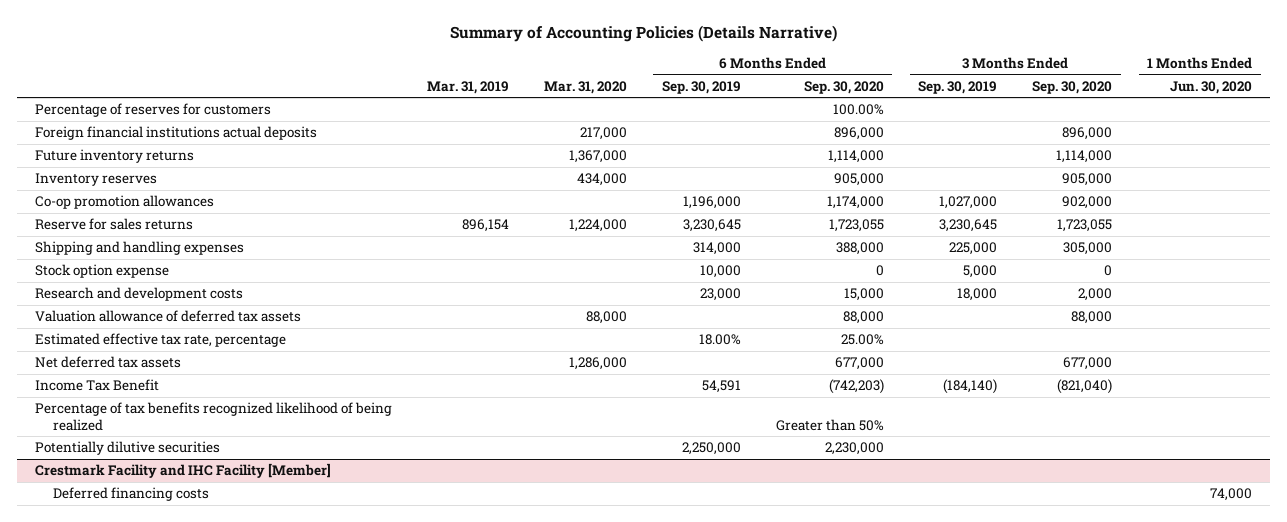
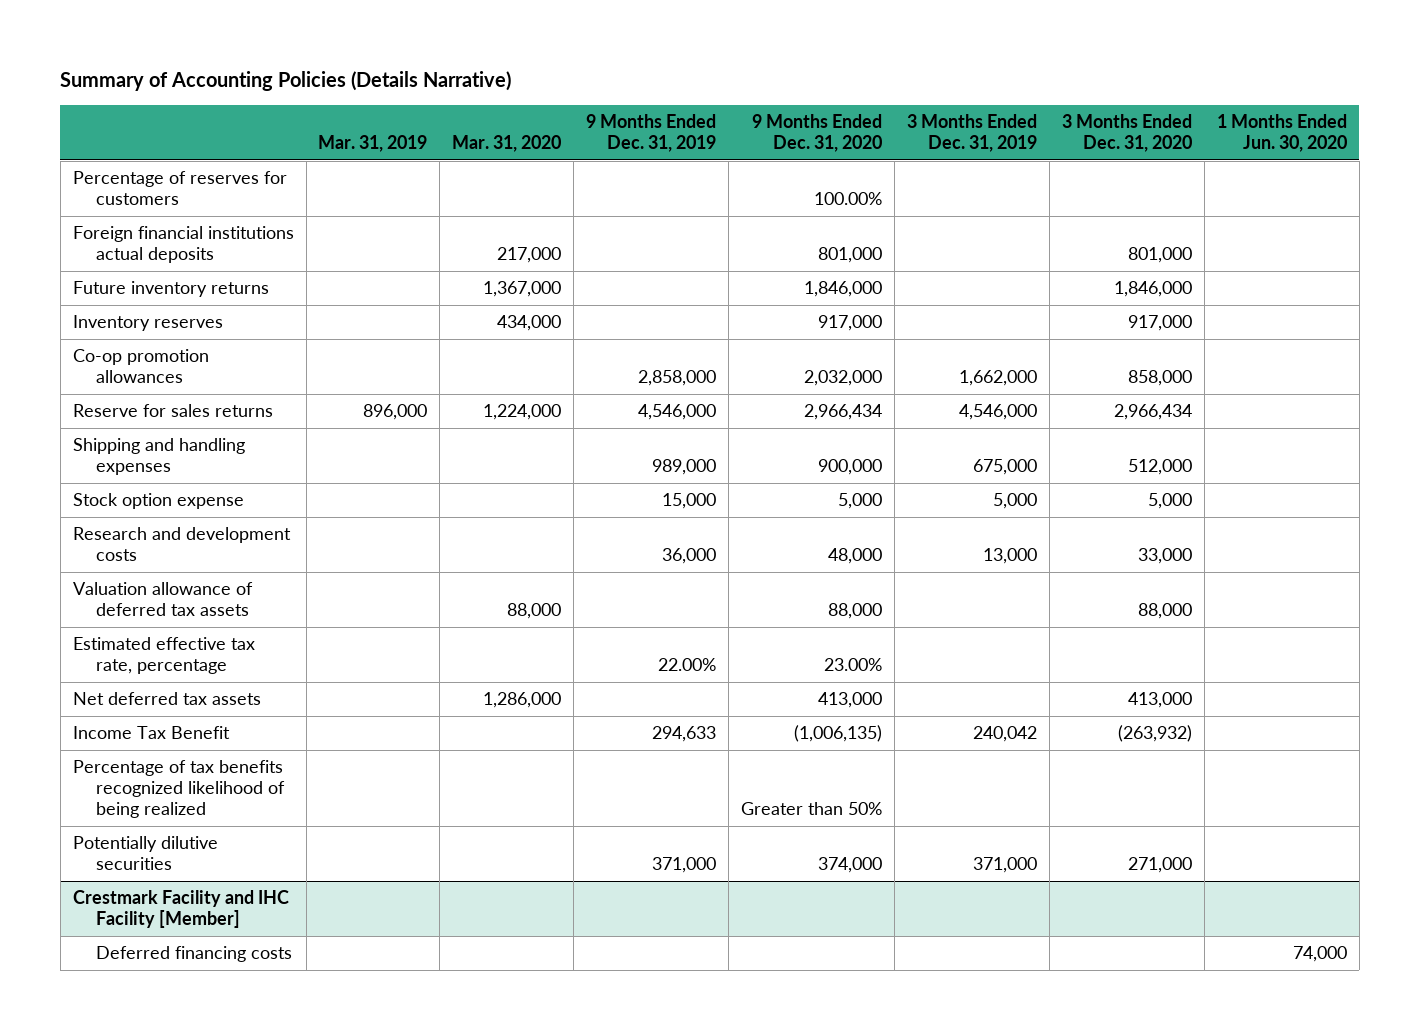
- | Mar. 31, 2019 | Mar. 31, 2020 | 6 Months Ended Sep. 30, 2019 | 6 Months Ended Sep. 30, 2020 | 3 Months Ended Sep. 30, 2019 | 3 Months Ended Sep. 30, 2020 | 1 Months Ended Jun. 30, 2020
+ | Mar. 31, 2019 | Mar. 31, 2020 | 9 Months Ended Dec. 31, 2019 | 9 Months Ended Dec. 31, 2020 | 3 Months Ended Dec. 31, 2019 | 3 Months Ended Dec. 31, 2020 | 1 Months Ended Jun. 30, 2020
- Reserve for sales returns | 896,154 | 1,224,000 | 3,230,645 | 1,723,055 | 3,230,645 | 1,723,055 |
+ Reserve for sales returns | 896,000 | 1,224,000 | 4,546,000 | 2,966,434 | 4,546,000 | 2,966,434 |

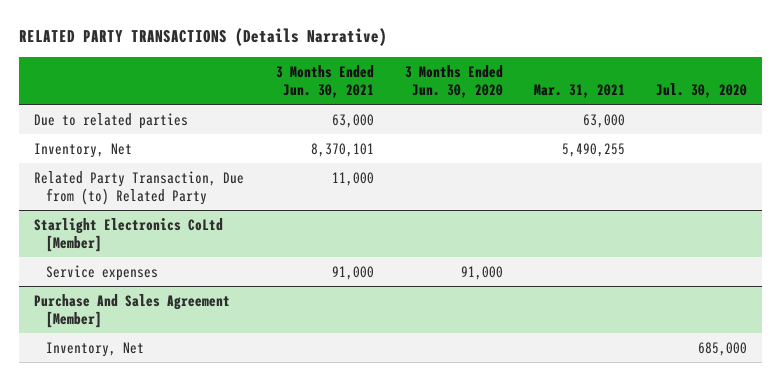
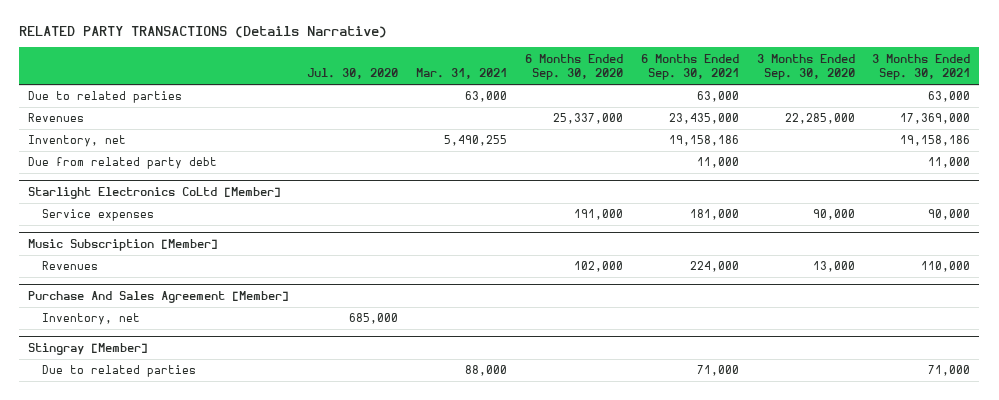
- | 3 Months Ended Jun. 30, 2021 | 3 Months Ended Jun. 30, 2020 | Mar. 31, 2021 | Jul. 30, 2020
+ | Jul. 30, 2020 | Mar. 31, 2021 | 6 Months Ended Sep. 30, 2020 | 6 Months Ended Sep. 30, 2021 | 3 Months Ended Sep. 30, 2020 | 3 Months Ended Sep. 30, 2021
- Inventory, Net | 8,370,101 | | 5,490,255 |
- Related Party Transaction, Due from (to) Related Party | 11,000 | | |
+ Revenues | | | 25,337,000 | 23,435,000 | 22,285,000 | 17,369,000
+ Inventory, net | | 5,490,255 | | 19,158,186 | | 19,158,186
+ Due from related party debt | | | | 11,000 | | 11,000
+ Music Subscription [Member]
+ Revenues | | | 102,000 | 224,000 | 13,000 | 110,000
@ Purchase And Sales Agreement [Member]
- Inventory, Net | | | | 685,000
+ Inventory, net | 685,000 | | | | |
+ Stingray [Member]
+ Due to related parties | | 88,000 | | 71,000 | | 71,000

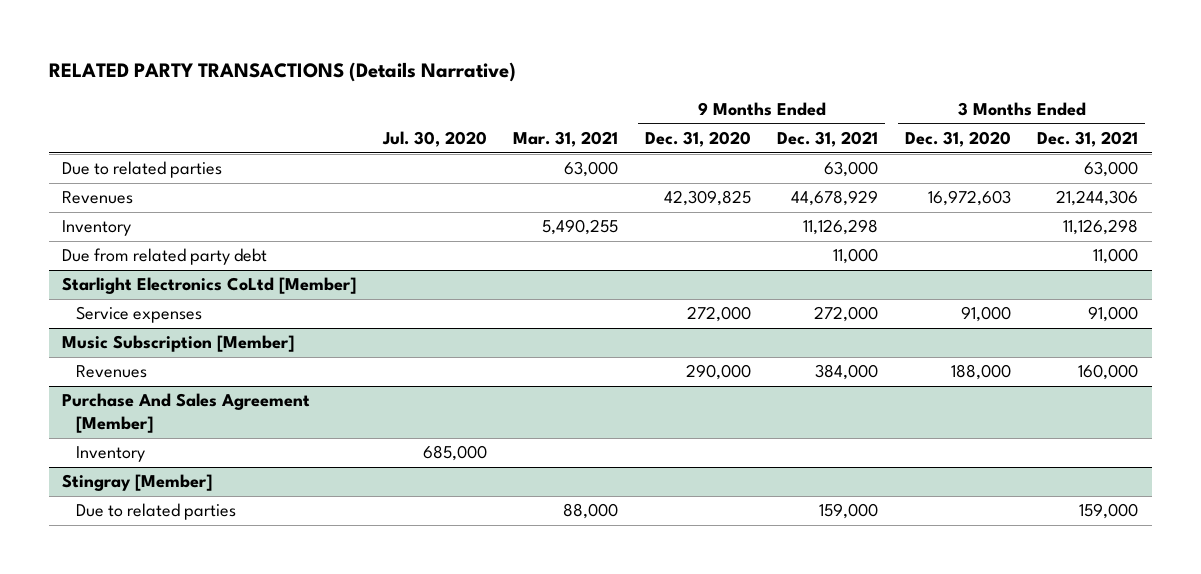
- | Jul. 30, 2020 | Mar. 31, 2021 | 6 Months Ended Sep. 30, 2020 | 6 Months Ended Sep. 30, 2021 | 3 Months Ended Sep. 30, 2020 | 3 Months Ended Sep. 30, 2021
+ | Jul. 30, 2020 | Mar. 31, 2021 | 9 Months Ended Dec. 31, 2020 | 9 Months Ended Dec. 31, 2021 | 3 Months Ended Dec. 31, 2020 | 3 Months Ended Dec. 31, 2021
- Inventory, net | | 5,490,255 | | 19,158,186 | | 19,158,186
+ Inventory | | 5,490,255 | | 11,126,298 | | 11,126,298
@ Purchase And Sales Agreement [Member]
- Inventory, net | 685,000 | | | | |
+ Inventory | 685,000 | | | | |

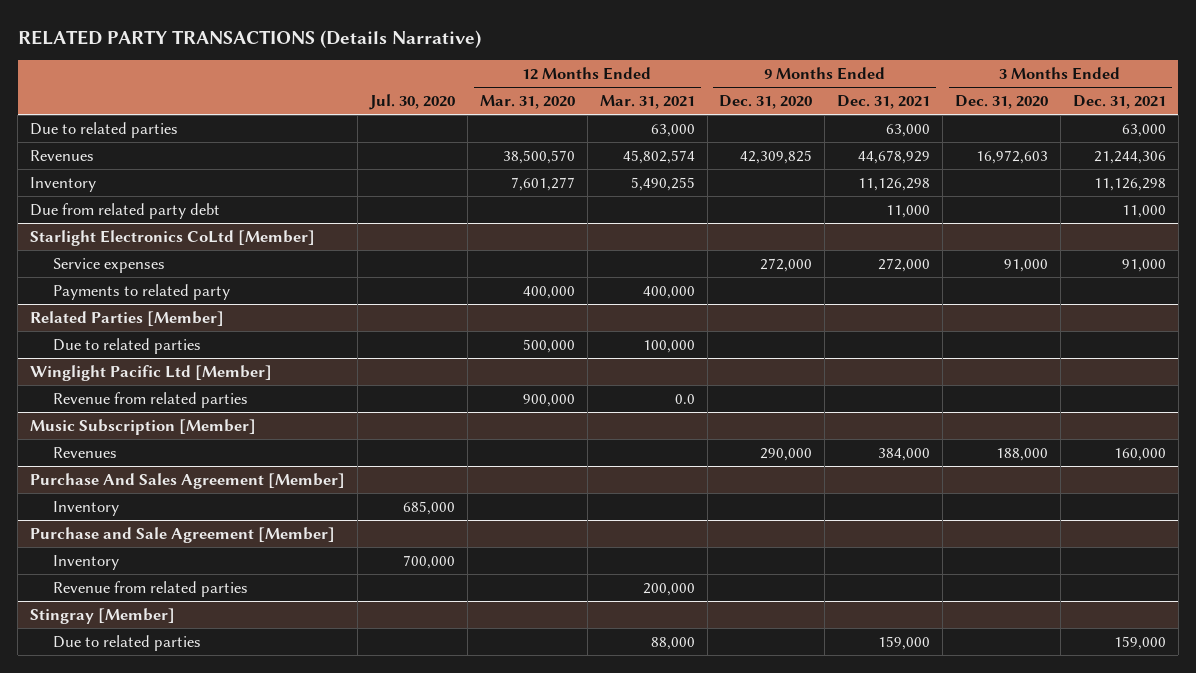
- | Jul. 30, 2020 | Mar. 31, 2021 | 9 Months Ended Dec. 31, 2020 | 9 Months Ended Dec. 31, 2021 | 3 Months Ended Dec. 31, 2020 | 3 Months Ended Dec. 31, 2021
+ | Jul. 30, 2020 | 12 Months Ended Mar. 31, 2020 | 12 Months Ended Mar. 31, 2021 | 9 Months Ended Dec. 31, 2020 | 9 Months Ended Dec. 31, 2021 | 3 Months Ended Dec. 31, 2020 | 3 Months Ended Dec. 31, 2021
@ Starlight Electronics CoLtd [Member]
+ Payments to related party | | 400,000 | 400,000 | | | |
+ Related Parties [Member]
+ Due to related parties | | 500,000 | 100,000 | | | |
+ Winglight Pacific Ltd [Member]
+ Revenue from related parties | | 900,000 | 0.0 | | | |
+ Purchase and Sale Agreement [Member]
+ Inventory | 700,000 | | | | | |
+ Revenue from related parties | | | 200,000 | | | |

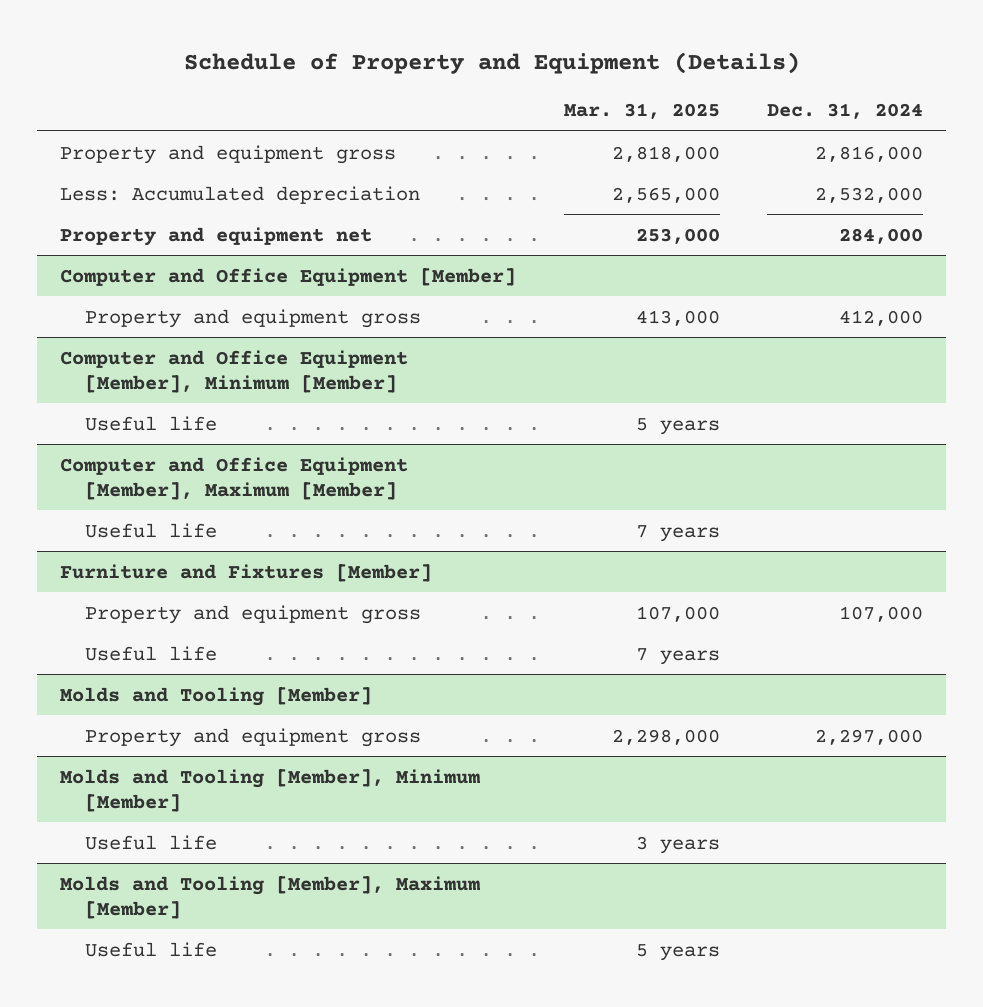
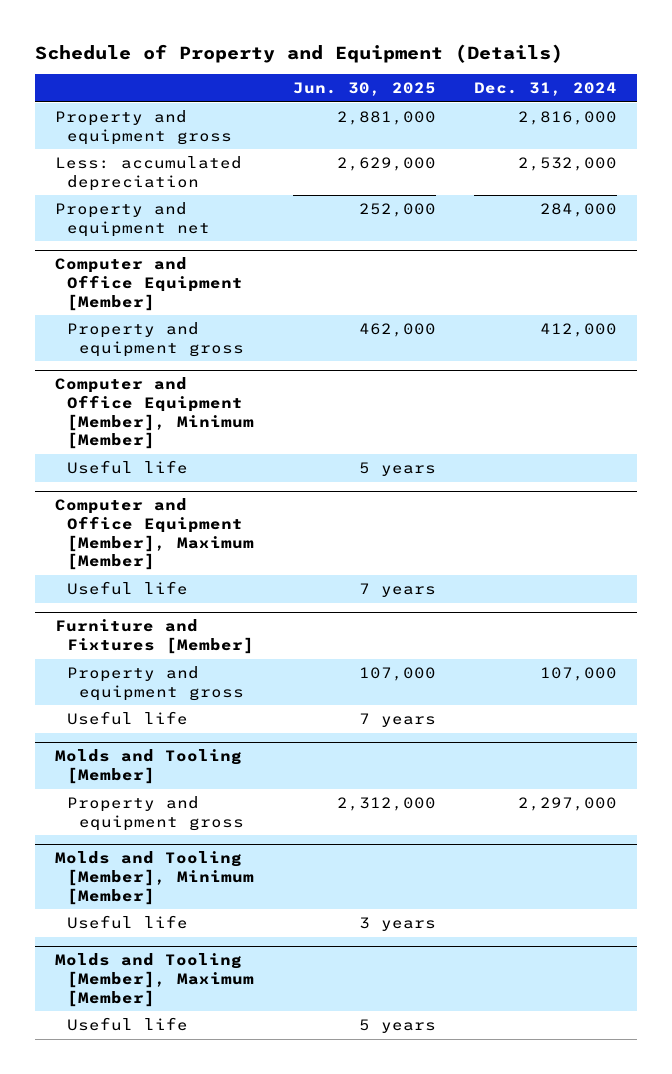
- | Mar. 31, 2025 | Dec. 31, 2024
+ | Jun. 30, 2025 | Dec. 31, 2024
- Less: Accumulated depreciation | 2,565,000 | 2,532,000
+ Less: accumulated depreciation | 2,629,000 | 2,532,000

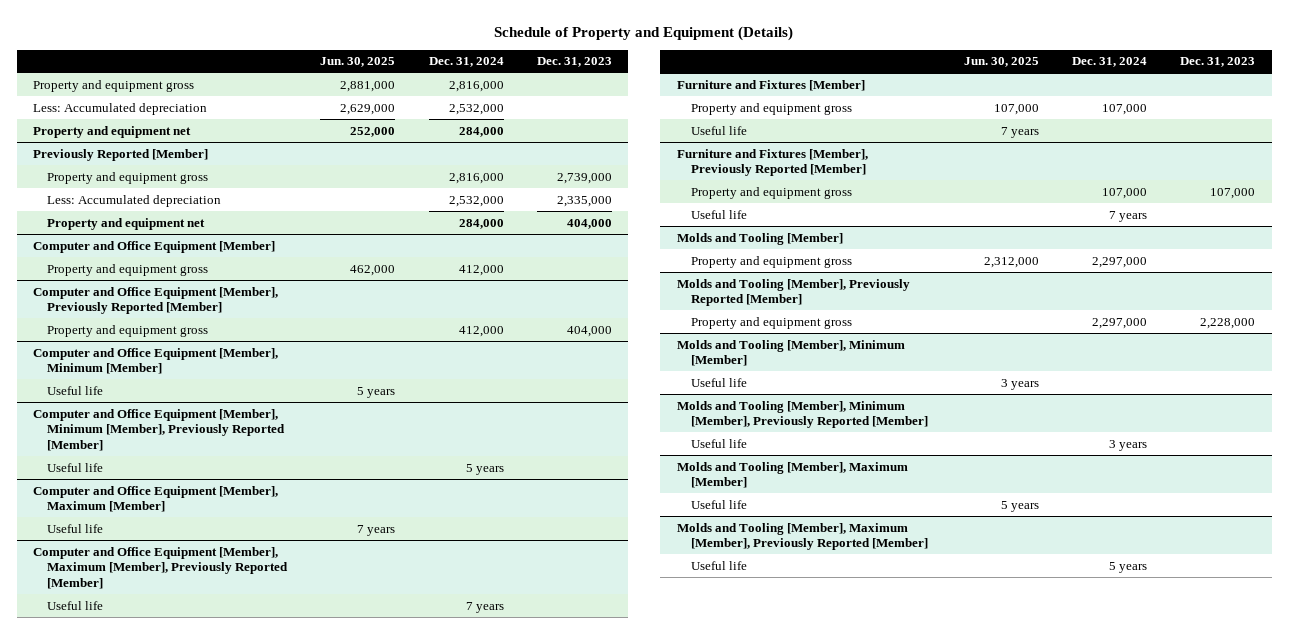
- | Jun. 30, 2025 | Dec. 31, 2024
+ | Jun. 30, 2025 | Dec. 31, 2024 | Dec. 31, 2023
- Less: accumulated depreciation | 2,629,000 | 2,532,000
+ Less: Accumulated depreciation | 2,629,000 | 2,532,000 |
+ Previously Reported [Member]
+ Property and equipment gross | | 2,816,000 | 2,739,000
+ Less: Accumulated depreciation | | 2,532,000 | 2,335,000
+ Property and equipment net | | 284,000 | 404,000
+ Computer and Office Equipment [Member], Previously Reported [Member]
+ Property and equipment gross | | 412,000 | 404,000
+ Computer and Office Equipment [Member], Minimum [Member], Previously Reported [Member]
+ Useful life | | 5 years |
+ Computer and Office Equipment [Member], Maximum [Member], Previously Reported [Member]
+ Useful life | | 7 years |
+ Furniture and Fixtures [Member], Previously Reported [Member]
+ Property and equipment gross | | 107,000 | 107,000
+ Useful life | | 7 years |
+ Molds and Tooling [Member], Previously Reported [Member]
+ Property and equipment gross | | 2,297,000 | 2,228,000
+ Molds and Tooling [Member], Minimum [Member], Previously Reported [Member]
+ Useful life | | 3 years |
+ Molds and Tooling [Member], Maximum [Member], Previously Reported [Member]
+ Useful life | | 5 years |

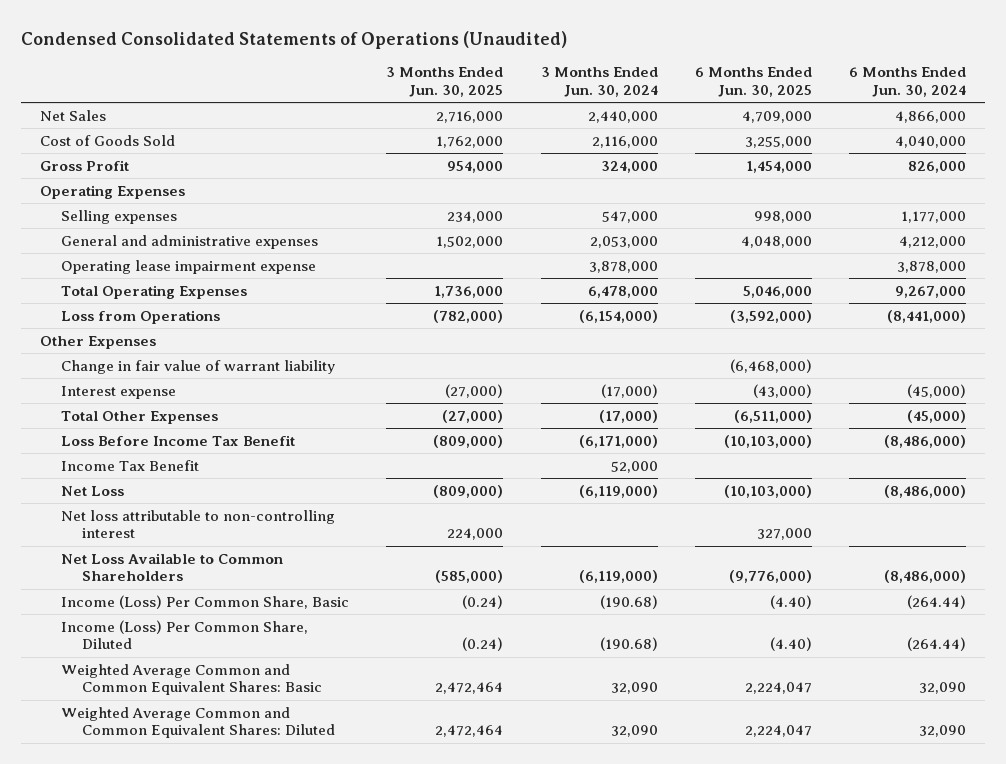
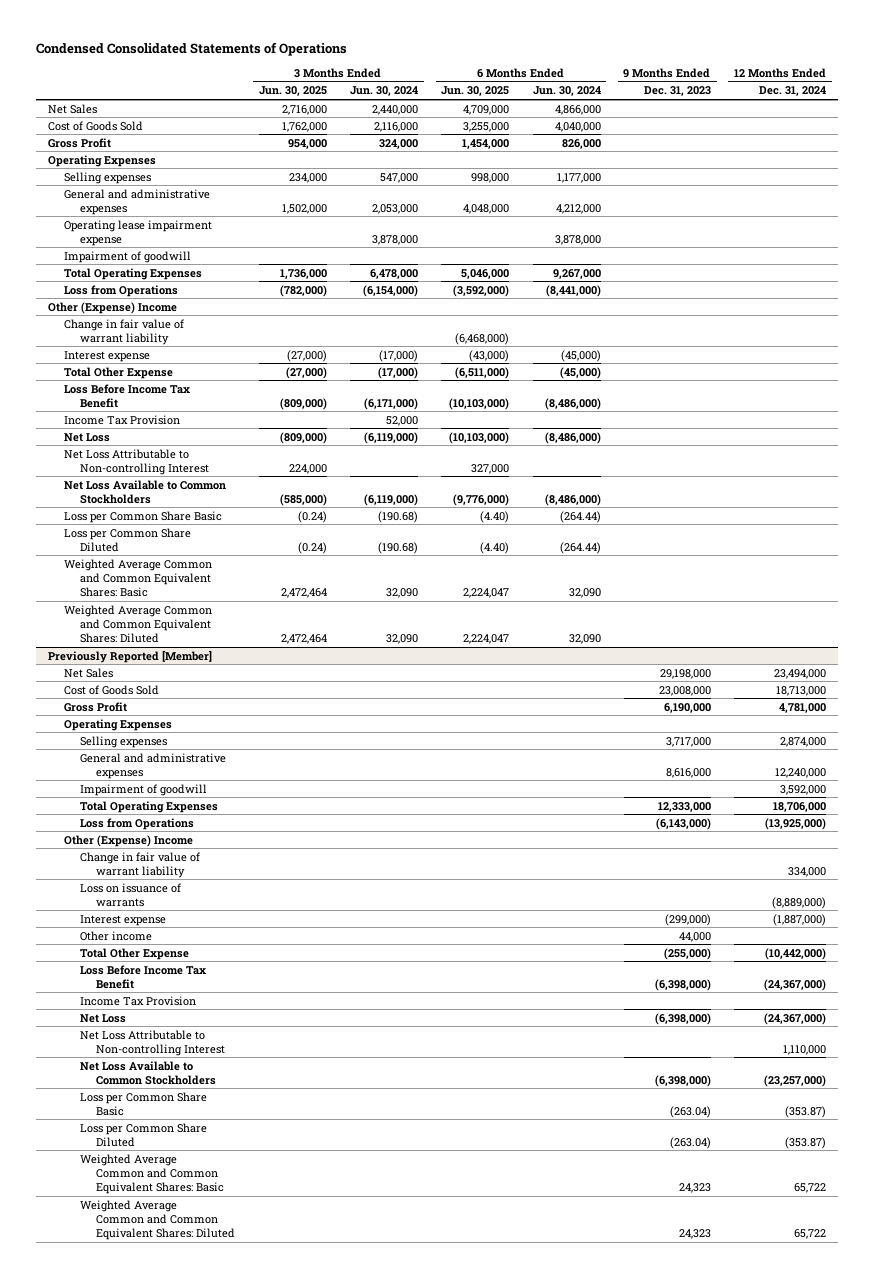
- Condensed Consolidated Statements of Operations (Unaudited)
+ Condensed Consolidated Statements of Operations
- | 3 Months Ended Jun. 30, 2025 | 3 Months Ended Jun. 30, 2024 | 6 Months Ended Jun. 30, 2025 | 6 Months Ended Jun. 30, 2024
+ | 3 Months Ended Jun. 30, 2025 | 3 Months Ended Jun. 30, 2024 | 6 Months Ended Jun. 30, 2025 | 6 Months Ended Jun. 30, 2024 | 9 Months Ended Dec. 31, 2023 | 12 Months Ended Dec. 31, 2024
+ Impairment of goodwill
- Other Expenses
+ Other (Expense) Income
- Total Other Expenses | (27,000) | (17,000) | (6,511,000) | (45,000)
+ Total Other Expense | (27,000) | (17,000) | (6,511,000) | (45,000) | |
- Income Tax Benefit | | 52,000 | |
+ Income Tax Provision | | 52,000 | | | |
- Net loss attributable to non-controlling interest | 224,000 | | 327,000 |
- Net Loss Available to Common Shareholders | (585,000) | (6,119,000) | (9,776,000) | (8,486,000)
- Income (Loss) Per Common Share, Basic | (0.24) | (190.68) | (4.40) | (264.44)
- Income (Loss) Per Common Share, Diluted | (0.24) | (190.68) | (4.40) | (264.44)
+ Net Loss Attributable to Non-controlling Interest | 224,000 | | 327,000 | | |
+ Net Loss Available to Common Stockholders | (585,000) | (6,119,000) | (9,776,000) | (8,486,000) | |
+ Loss per Common Share Basic | (0.24) | (190.68) | (4.40) | (264.44) | |
+ Loss per Common Share Diluted | (0.24) | (190.68) | (4.40) | (264.44) | |
+ Previously Reported [Member]
+ Net Sales | | | | | 29,198,000 | 23,494,000
+ Cost of Goods Sold | | | | | 23,008,000 | 18,713,000
+ Gross Profit | | | | | 6,190,000 | 4,781,000
+ Operating Expenses
+ Selling expenses | | | | | 3,717,000 | 2,874,000
+ General and administrative expenses | | | | | 8,616,000 | 12,240,000
+ Impairment of goodwill | | | | | | 3,592,000
+ Total Operating Expenses | | | | | 12,333,000 | 18,706,000
+ Loss from Operations | | | | | (6,143,000) | (13,925,000)
+ Other (Expense) Income
+ Change in fair value of warrant liability | | | | | | 334,000
+ Loss on issuance of warrants | | | | | | (8,889,000)
+ Interest expense | | | | | (299,000) | (1,887,000)
+ Other income | | | | | 44,000 |
+ Total Other Expense | | | | | (255,000) | (10,442,000)
+ Loss Before Income Tax Benefit | | | | | (6,398,000) | (24,367,000)
+ Income Tax Provision
+ Net Loss | | | | | (6,398,000) | (24,367,000)
+ Net Loss Attributable to Non-controlling Interest | | | | | | 1,110,000
+ Net Loss Available to Common Stockholders | | | | | (6,398,000) | (23,257,000)
+ Loss per Common Share Basic | | | | | (263.04) | (353.87)
+ Loss per Common Share Diluted | | | | | (263.04) | (353.87)
+ Weighted Average Common and Common Equivalent Shares: Basic | | | | | 24,323 | 65,722
+ Weighted Average Common and Common Equivalent Shares: Diluted | | | | | 24,323 | 65,722

